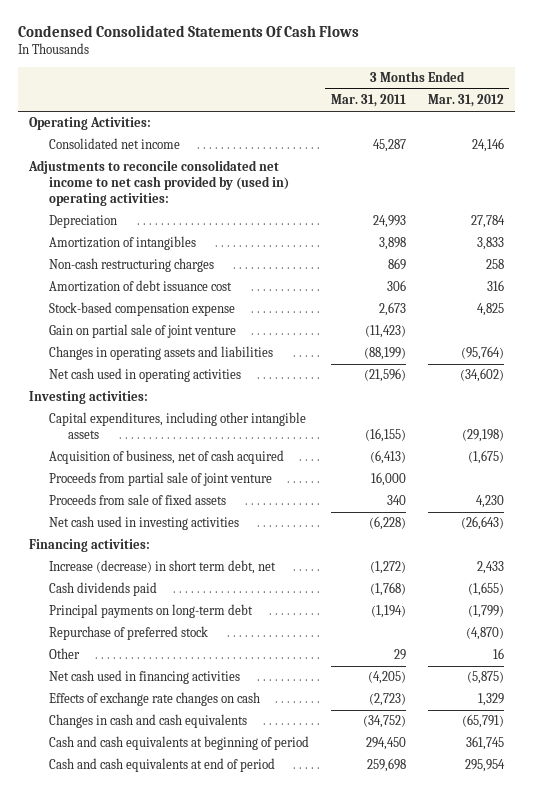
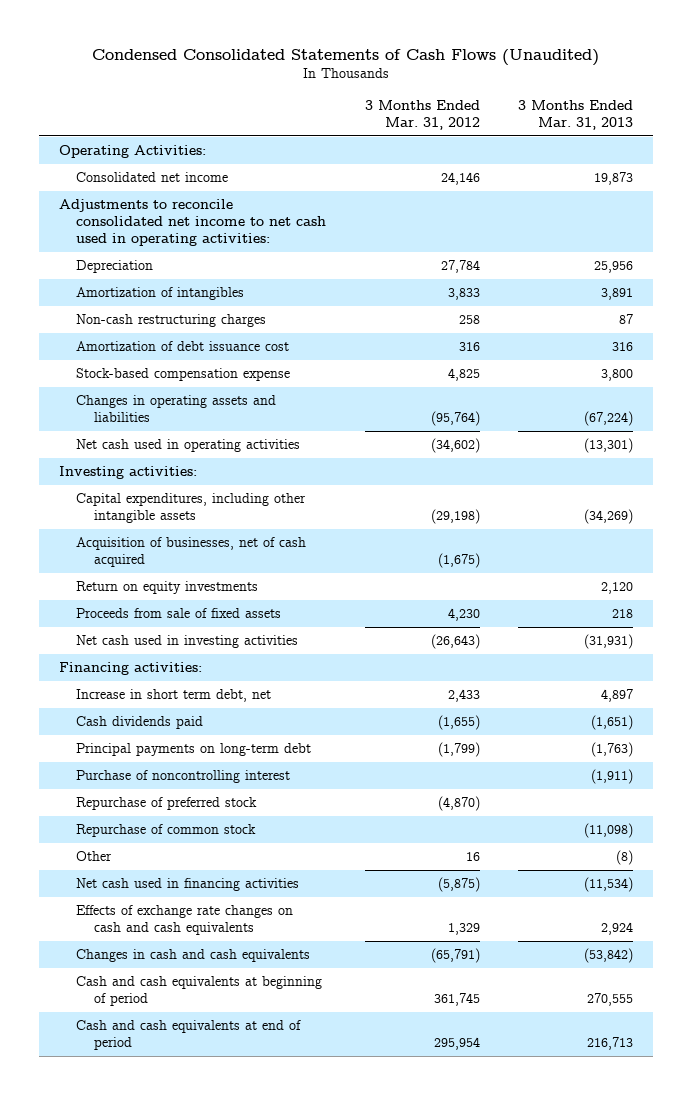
- Condensed Consolidated Statements Of Cash Flows
+ Condensed Consolidated Statements of Cash Flows (Unaudited)
- | 3 Months Ended Mar. 31, 2011 | 3 Months Ended Mar. 31, 2012
+ | 3 Months Ended Mar. 31, 2012 | 3 Months Ended Mar. 31, 2013
- Adjustments to reconcile consolidated net income to net cash provided by (used in) operating activities:
+ Adjustments to reconcile consolidated net income to net cash used in operating activities:
- Gain on partial sale of joint venture | (11,423) |
- Acquisition of business, net of cash acquired | (6,413) | (1,675)
- Proceeds from partial sale of joint venture | 16,000 |
+ Acquisition of businesses, net of cash acquired | (1,675) |
+ Return on equity investments | | 2,120
- Increase (decrease) in short term debt, net | (1,272) | 2,433
+ Increase in short term debt, net | 2,433 | 4,897
+ Purchase of noncontrolling interest | | (1,911)
+ Repurchase of common stock | | (11,098)
- Effects of exchange rate changes on cash | (2,723) | 1,329
+ Effects of exchange rate changes on cash and cash equivalents | 1,329 | 2,924

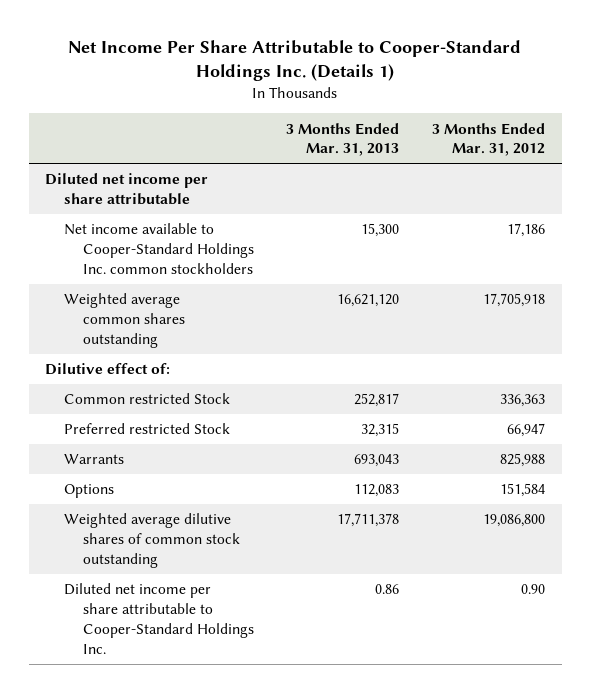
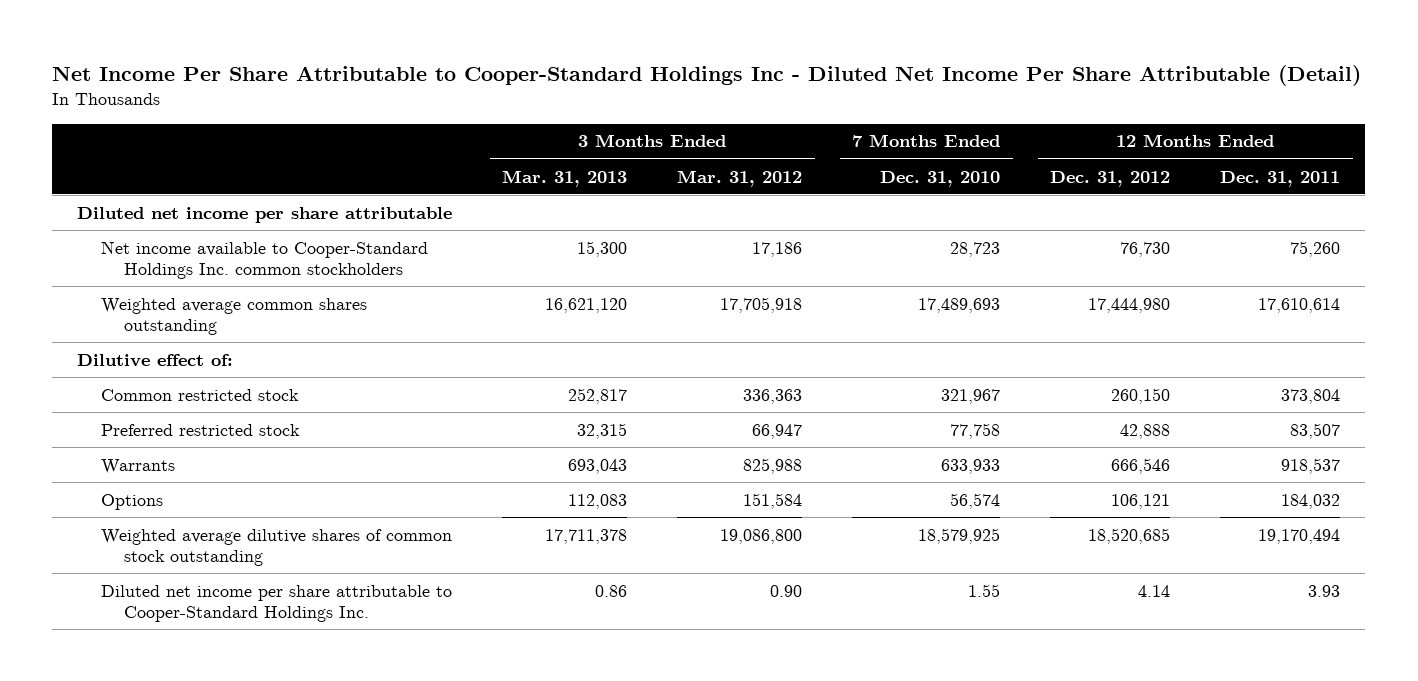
- Net Income Per Share Attributable to Cooper-Standard Holdings Inc. (Details 1)
+ Net Income Per Share Attributable to Cooper-Standard Holdings Inc - Diluted Net Income Per Share Attributable (Detail)
- | 3 Months Ended Mar. 31, 2013 | 3 Months Ended Mar. 31, 2012
+ | 3 Months Ended Mar. 31, 2013 | 3 Months Ended Mar. 31, 2012 | 7 Months Ended Dec. 31, 2010 | 12 Months Ended Dec. 31, 2012 | 12 Months Ended Dec. 31, 2011
- Common restricted Stock | 252,817 | 336,363
- Preferred restricted Stock | 32,315 | 66,947
+ Common restricted stock | 252,817 | 336,363 | 321,967 | 260,150 | 373,804
+ Preferred restricted stock | 32,315 | 66,947 | 77,758 | 42,888 | 83,507

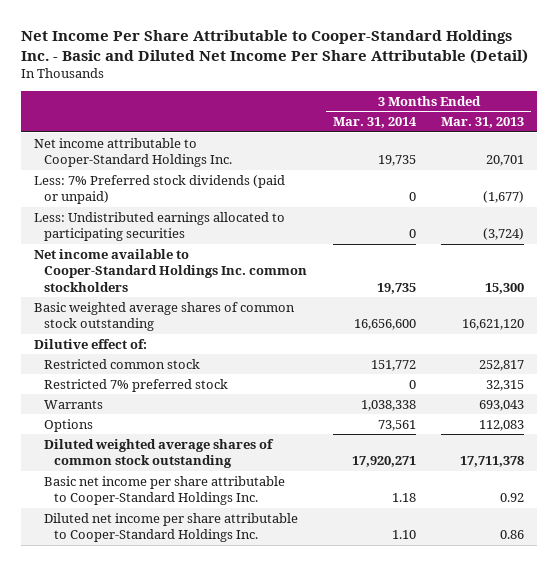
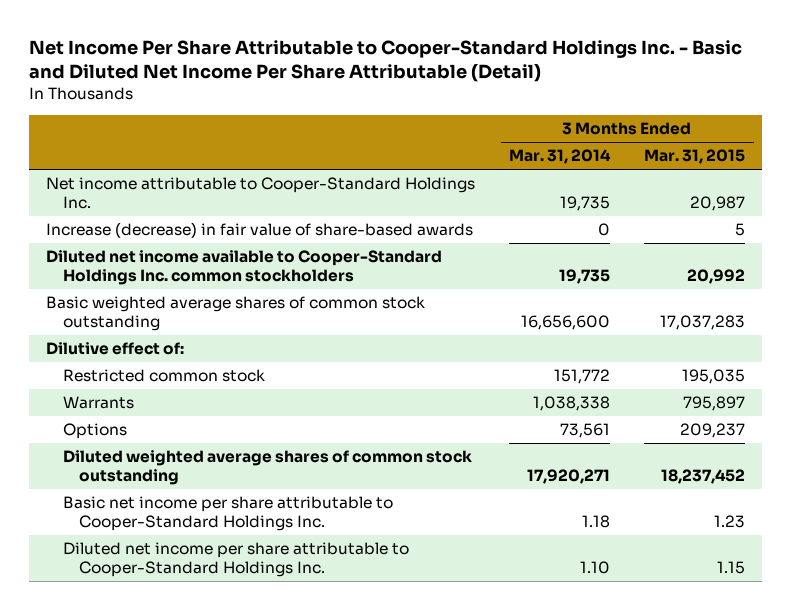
- | 3 Months Ended Mar. 31, 2014 | 3 Months Ended Mar. 31, 2013
+ | 3 Months Ended Mar. 31, 2014 | 3 Months Ended Mar. 31, 2015
- Less: 7% Preferred stock dividends (paid or unpaid) | 0 | (1,677)
- Less: Undistributed earnings allocated to participating securities | 0 | (3,724)
- Net income available to Cooper-Standard Holdings Inc. common stockholders | 19,735 | 15,300
+ Increase (decrease) in fair value of share-based awards | 0 | 5
+ Diluted net income available to Cooper-Standard Holdings Inc. common stockholders | 19,735 | 20,992
- Restricted 7% preferred stock | 0 | 32,315

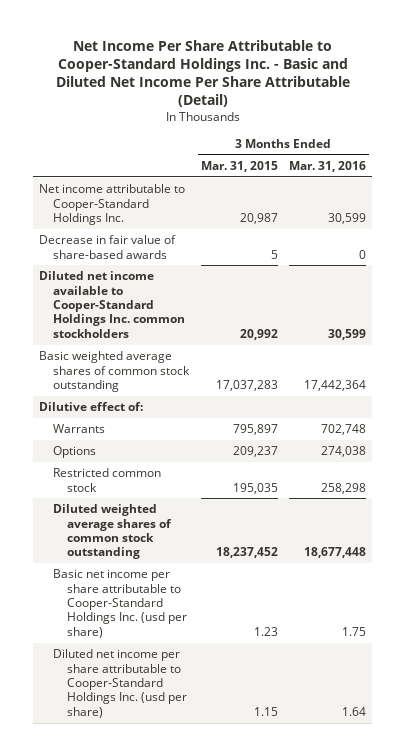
- | 3 Months Ended Mar. 31, 2014 | 3 Months Ended Mar. 31, 2015
+ | 3 Months Ended Mar. 31, 2015 | 3 Months Ended Mar. 31, 2016
- Increase (decrease) in fair value of share-based awards | 0 | 5
+ Decrease in fair value of share-based awards | 5 | 0
moved down: Restricted common stock | 195,035 | 258,298
- Basic net income per share attributable to Cooper-Standard Holdings Inc. | 1.18 | 1.23
- Diluted net income per share attributable to Cooper-Standard Holdings Inc. | 1.10 | 1.15
+ Basic net income per share attributable to Cooper-Standard Holdings Inc. (usd per share) | 1.23 | 1.75
+ Diluted net income per share attributable to Cooper-Standard Holdings Inc. (usd per share) | 1.15 | 1.64

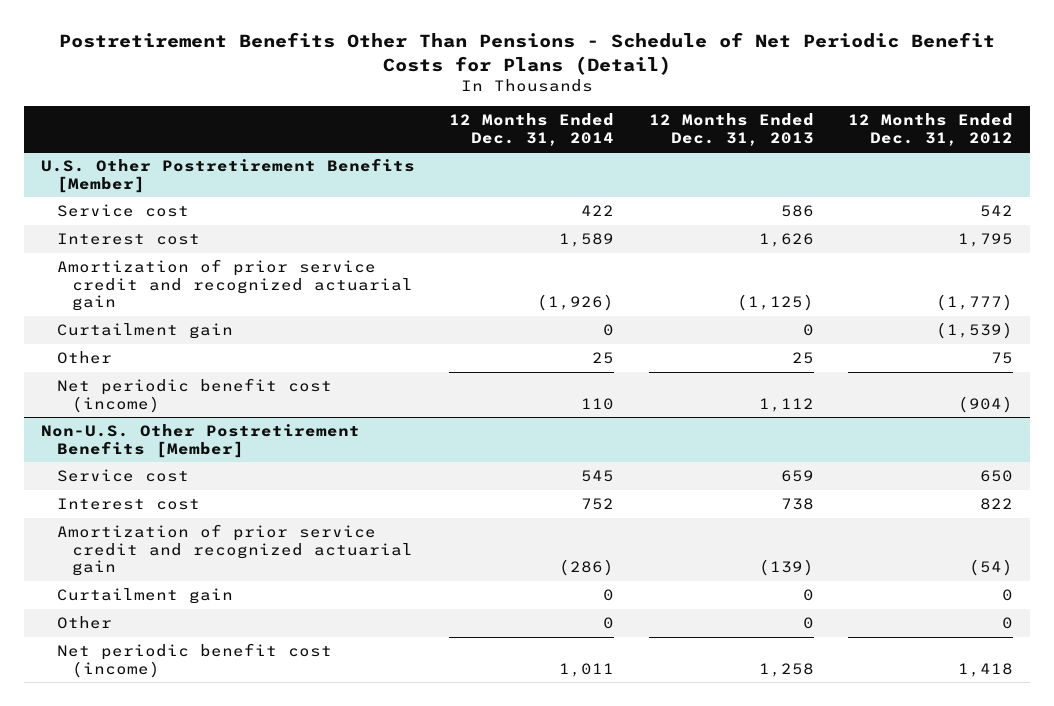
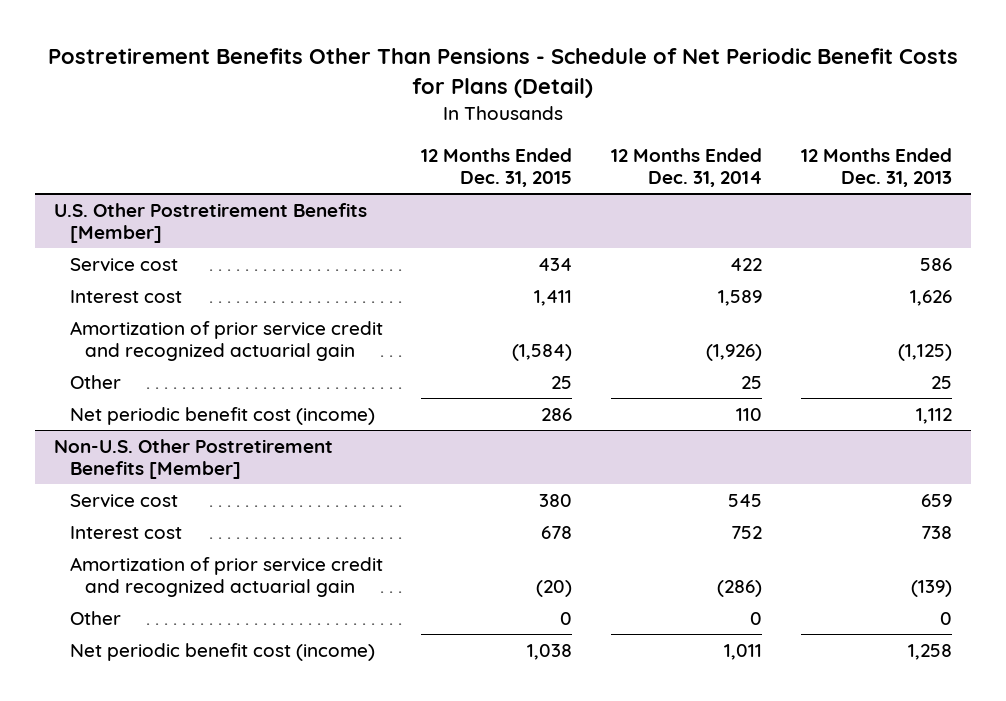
- | 12 Months Ended Dec. 31, 2014 | 12 Months Ended Dec. 31, 2013 | 12 Months Ended Dec. 31, 2012
+ | 12 Months Ended Dec. 31, 2015 | 12 Months Ended Dec. 31, 2014 | 12 Months Ended Dec. 31, 2013
@ U.S. Other Postretirement Benefits [Member]
- Curtailment gain | 0 | 0 | (1,539)
@ Non-U.S. Other Postretirement Benefits [Member]
- Curtailment gain | 0 | 0 | 0

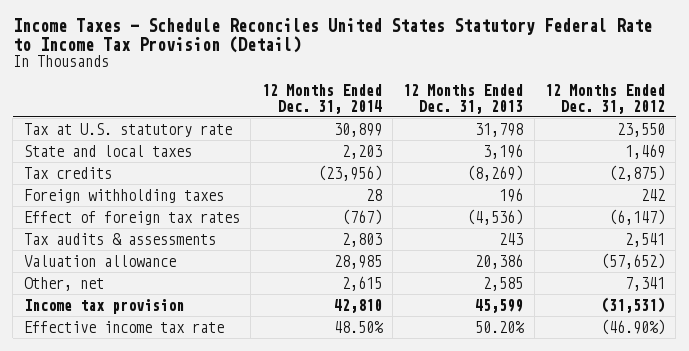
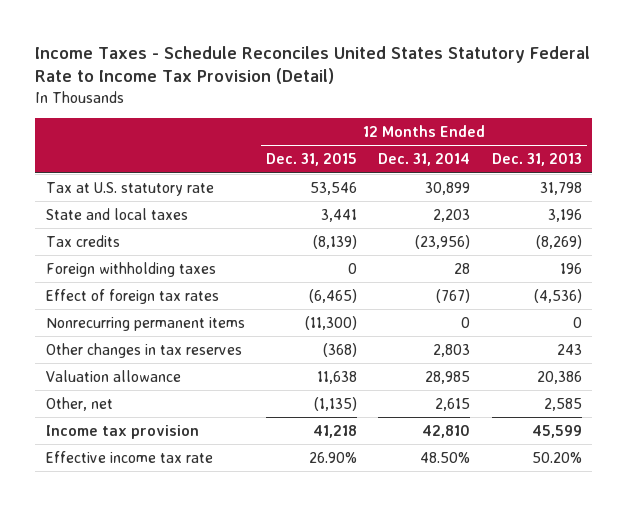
- | 12 Months Ended Dec. 31, 2014 | 12 Months Ended Dec. 31, 2013 | 12 Months Ended Dec. 31, 2012
+ | 12 Months Ended Dec. 31, 2015 | 12 Months Ended Dec. 31, 2014 | 12 Months Ended Dec. 31, 2013
- Tax audits & assessments | 2,803 | 243 | 2,541
+ Nonrecurring permanent items | (11,300) | 0 | 0
+ Other changes in tax reserves | (368) | 2,803 | 243

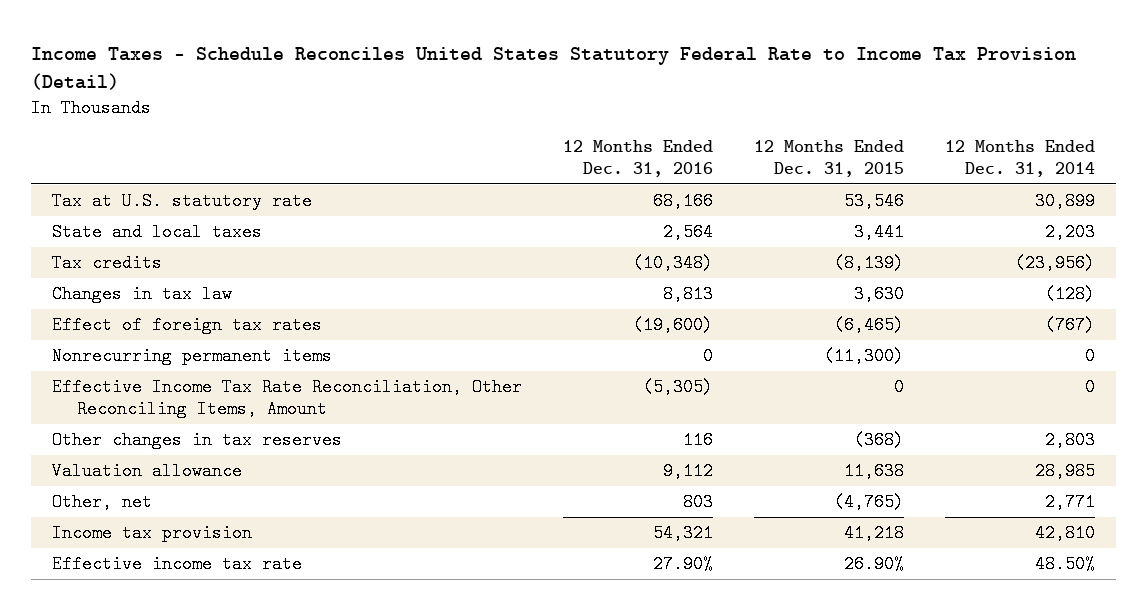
- | 12 Months Ended Dec. 31, 2015 | 12 Months Ended Dec. 31, 2014 | 12 Months Ended Dec. 31, 2013
+ | 12 Months Ended Dec. 31, 2016 | 12 Months Ended Dec. 31, 2015 | 12 Months Ended Dec. 31, 2014
- Foreign withholding taxes | 0 | 28 | 196
+ Changes in tax law | 8,813 | 3,630 | (128)
+ Effective Income Tax Rate Reconciliation, Other Reconciling Items, Amount | (5,305) | 0 | 0
- Other, net | (1,135) | 2,615 | 2,585
+ Other, net | 803 | (4,765) | 2,771

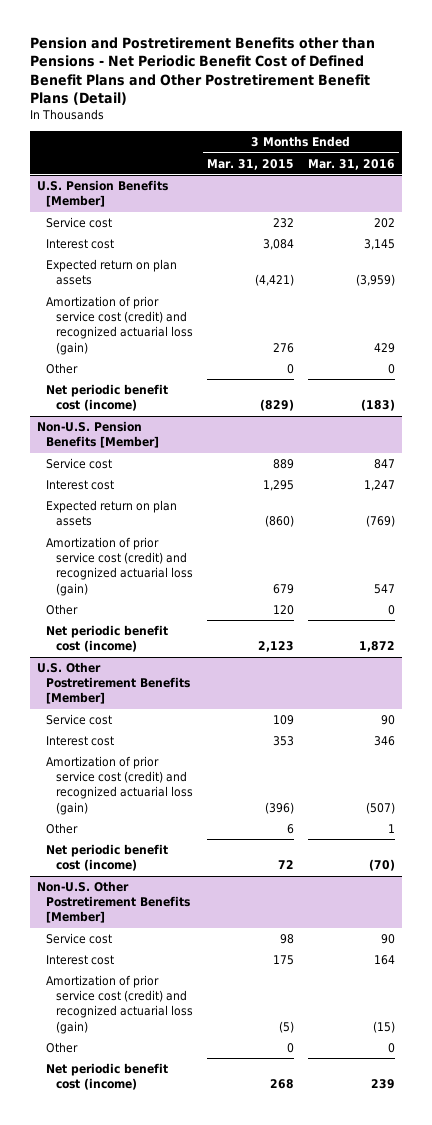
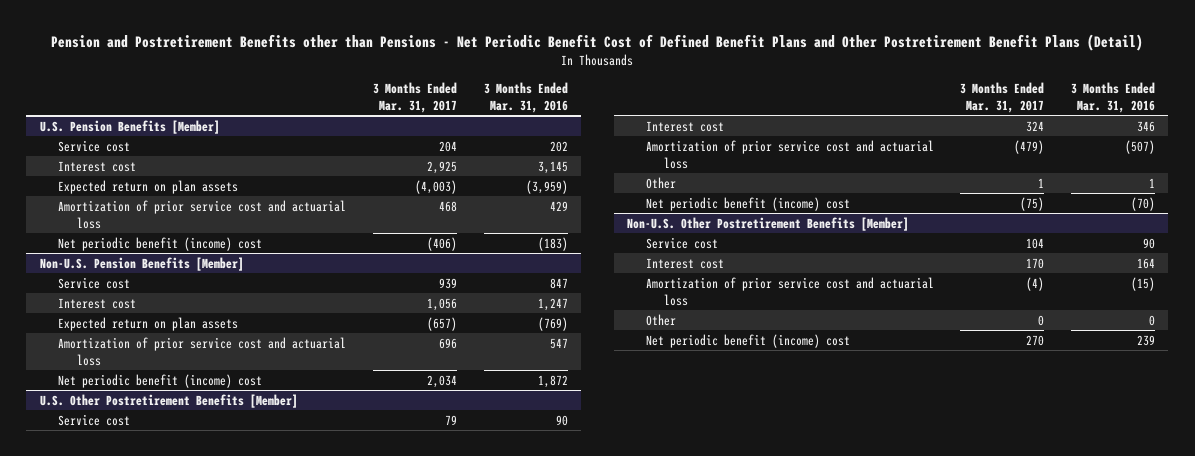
- | 3 Months Ended Mar. 31, 2015 | 3 Months Ended Mar. 31, 2016
+ | 3 Months Ended Mar. 31, 2017 | 3 Months Ended Mar. 31, 2016
@ U.S. Pension Benefits [Member]
- Amortization of prior service cost (credit) and recognized actuarial loss (gain) | 276 | 429
- Other | 0 | 0
- Net periodic benefit cost (income) | (829) | (183)
+ Amortization of prior service cost and actuarial loss | 468 | 429
+ Net periodic benefit (income) cost | (406) | (183)
@ Non-U.S. Pension Benefits [Member]
- Amortization of prior service cost (credit) and recognized actuarial loss (gain) | 679 | 547
- Other | 120 | 0
- Net periodic benefit cost (income) | 2,123 | 1,872
+ Amortization of prior service cost and actuarial loss | 696 | 547
+ Net periodic benefit (income) cost | 2,034 | 1,872
@ U.S. Other Postretirement Benefits [Member]
- Amortization of prior service cost (credit) and recognized actuarial loss (gain) | (396) | (507)
+ Amortization of prior service cost and actuarial loss | (479) | (507)
- Net periodic benefit cost (income) | 72 | (70)
+ Net periodic benefit (income) cost | (75) | (70)
@ Non-U.S. Other Postretirement Benefits [Member]
- Amortization of prior service cost (credit) and recognized actuarial loss (gain) | (5) | (15)
+ Amortization of prior service cost and actuarial loss | (4) | (15)
- Net periodic benefit cost (income) | 268 | 239
+ Net periodic benefit (income) cost | 270 | 239

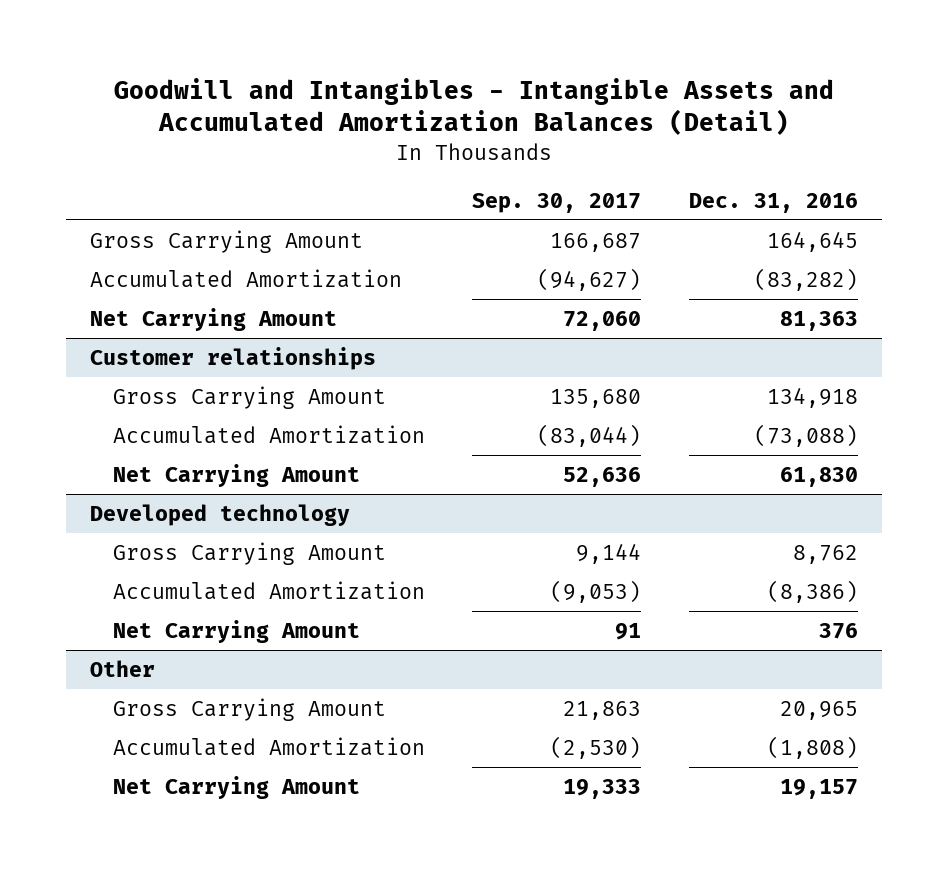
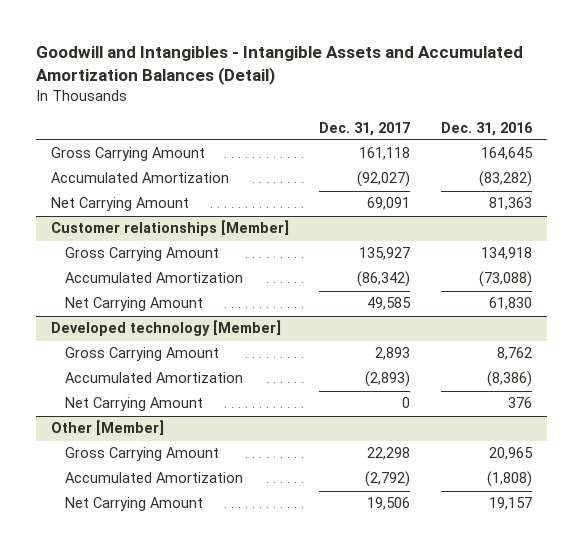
- | Sep. 30, 2017 | Dec. 31, 2016
+ | Dec. 31, 2017 | Dec. 31, 2016
- Customer relationships
+ Customer relationships [Member]
- Developed technology
+ Developed technology [Member]
- Other
+ Other [Member]

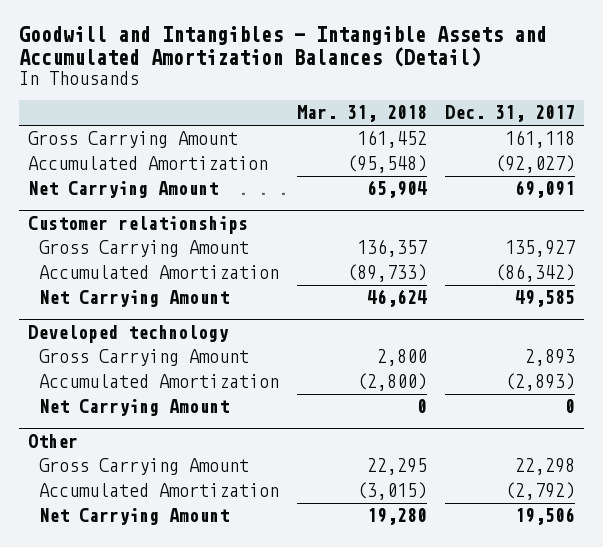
- | Dec. 31, 2017 | Dec. 31, 2016
+ | Mar. 31, 2018 | Dec. 31, 2017
- Customer relationships [Member]
+ Customer relationships
- Developed technology [Member]
+ Developed technology
- Other [Member]
+ Other

